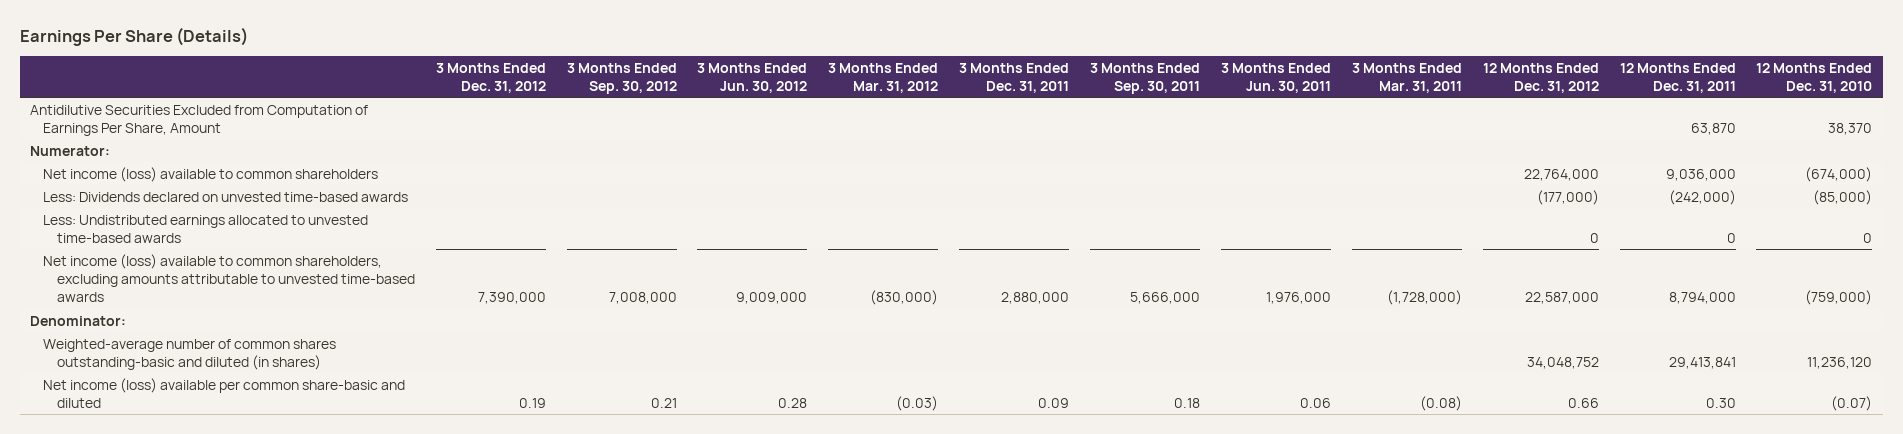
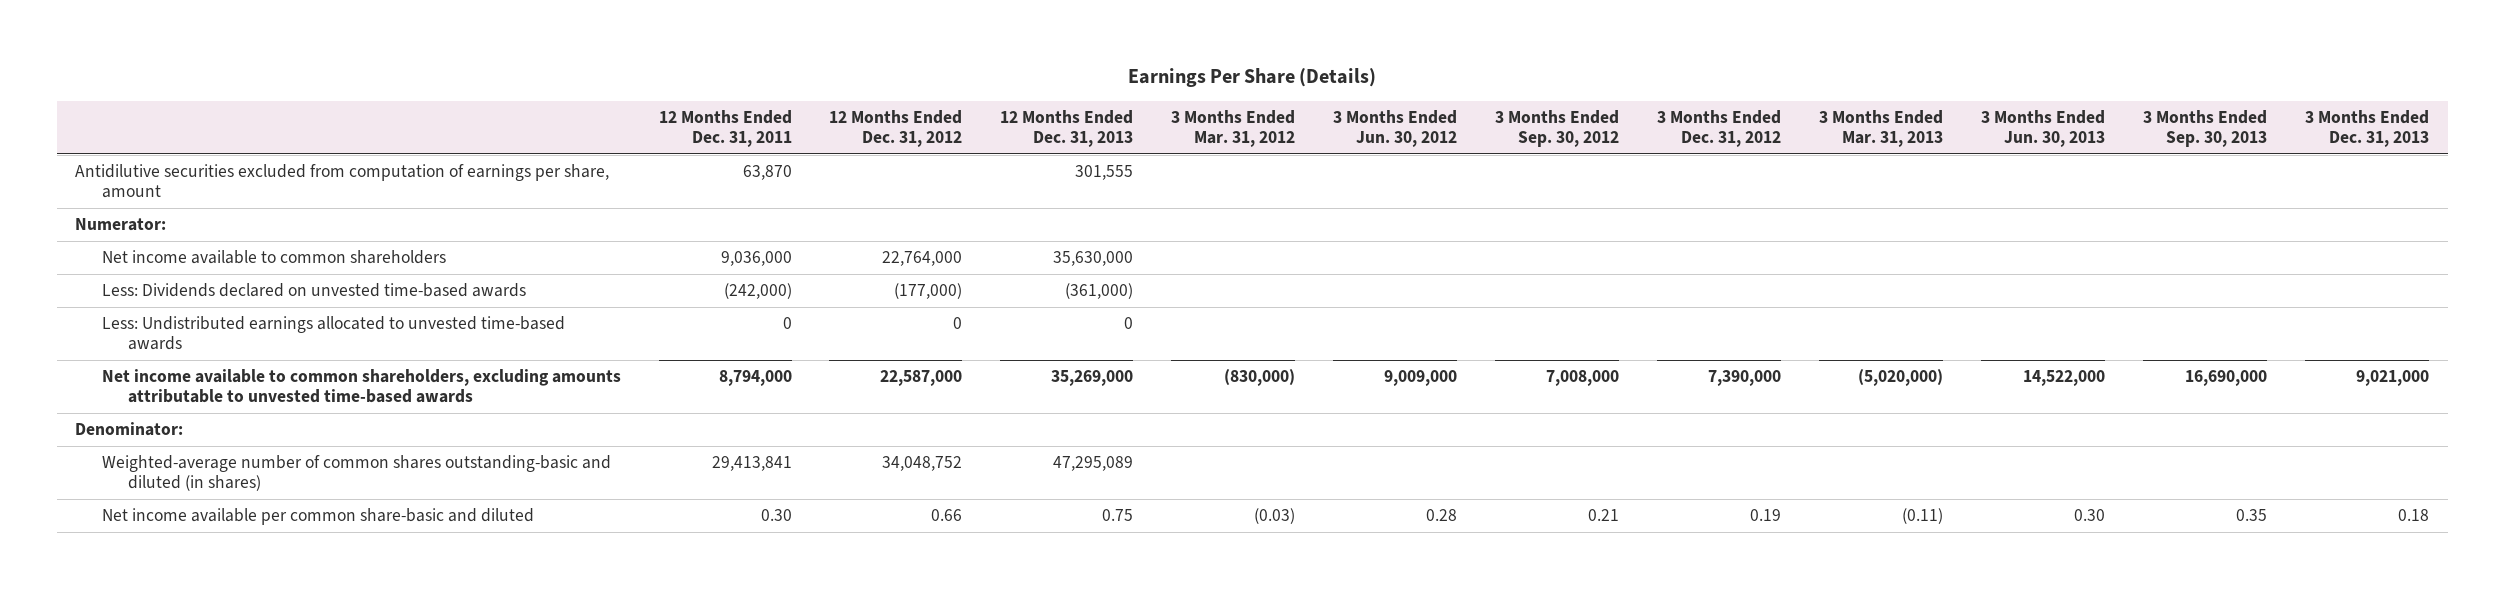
- | 3 Months Ended Dec. 31, 2012 | 3 Months Ended Sep. 30, 2012 | 3 Months Ended Jun. 30, 2012 | 3 Months Ended Mar. 31, 2012 | 3 Months Ended Dec. 31, 2011 | 3 Months Ended Sep. 30, 2011 | 3 Months Ended Jun. 30, 2011 | 3 Months Ended Mar. 31, 2011 | 12 Months Ended Dec. 31, 2012 | 12 Months Ended Dec. 31, 2011 | 12 Months Ended Dec. 31, 2010
+ | 12 Months Ended Dec. 31, 2011 | 12 Months Ended Dec. 31, 2012 | 12 Months Ended Dec. 31, 2013 | 3 Months Ended Mar. 31, 2012 | 3 Months Ended Jun. 30, 2012 | 3 Months Ended Sep. 30, 2012 | 3 Months Ended Dec. 31, 2012 | 3 Months Ended Mar. 31, 2013 | 3 Months Ended Jun. 30, 2013 | 3 Months Ended Sep. 30, 2013 | 3 Months Ended Dec. 31, 2013
- Antidilutive Securities Excluded from Computation of Earnings Per Share, Amount | | | | | | | | | | 63,870 | 38,370
+ Antidilutive securities excluded from computation of earnings per share, amount | 63,870 | | 301,555 | | | | | | | |
- Net income (loss) available to common shareholders | | | | | | | | | 22,764,000 | 9,036,000 | (674,000)
+ Net income available to common shareholders | 9,036,000 | 22,764,000 | 35,630,000 | | | | | | | |
- Net income (loss) available to common shareholders, excluding amounts attributable to unvested time-based awards | 7,390,000 | 7,008,000 | 9,009,000 | (830,000) | 2,880,000 | 5,666,000 | 1,976,000 | (1,728,000) | 22,587,000 | 8,794,000 | (759,000)
+ Net income available to common shareholders, excluding amounts attributable to unvested time-based awards | 8,794,000 | 22,587,000 | 35,269,000 | (830,000) | 9,009,000 | 7,008,000 | 7,390,000 | (5,020,000) | 14,522,000 | 16,690,000 | 9,021,000
- Net income (loss) available per common share-basic and diluted | 0.19 | 0.21 | 0.28 | (0.03) | 0.09 | 0.18 | 0.06 | (0.08) | 0.66 | 0.30 | (0.07)
+ Net income available per common share-basic and diluted | 0.30 | 0.66 | 0.75 | (0.03) | 0.28 | 0.21 | 0.19 | (0.11) | 0.30 | 0.35 | 0.18

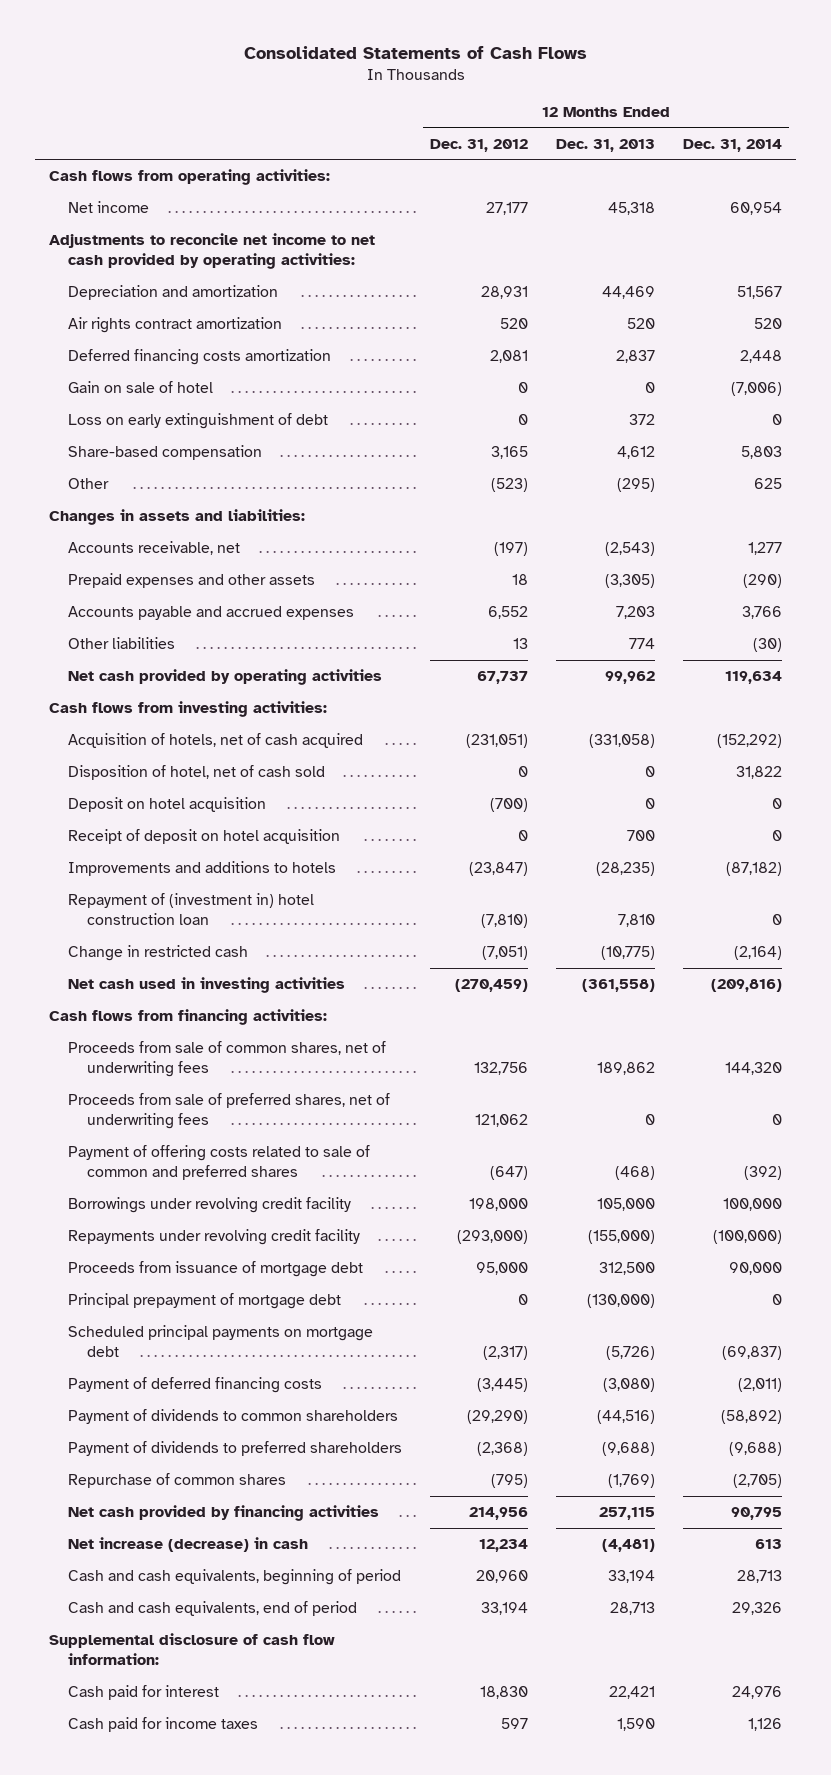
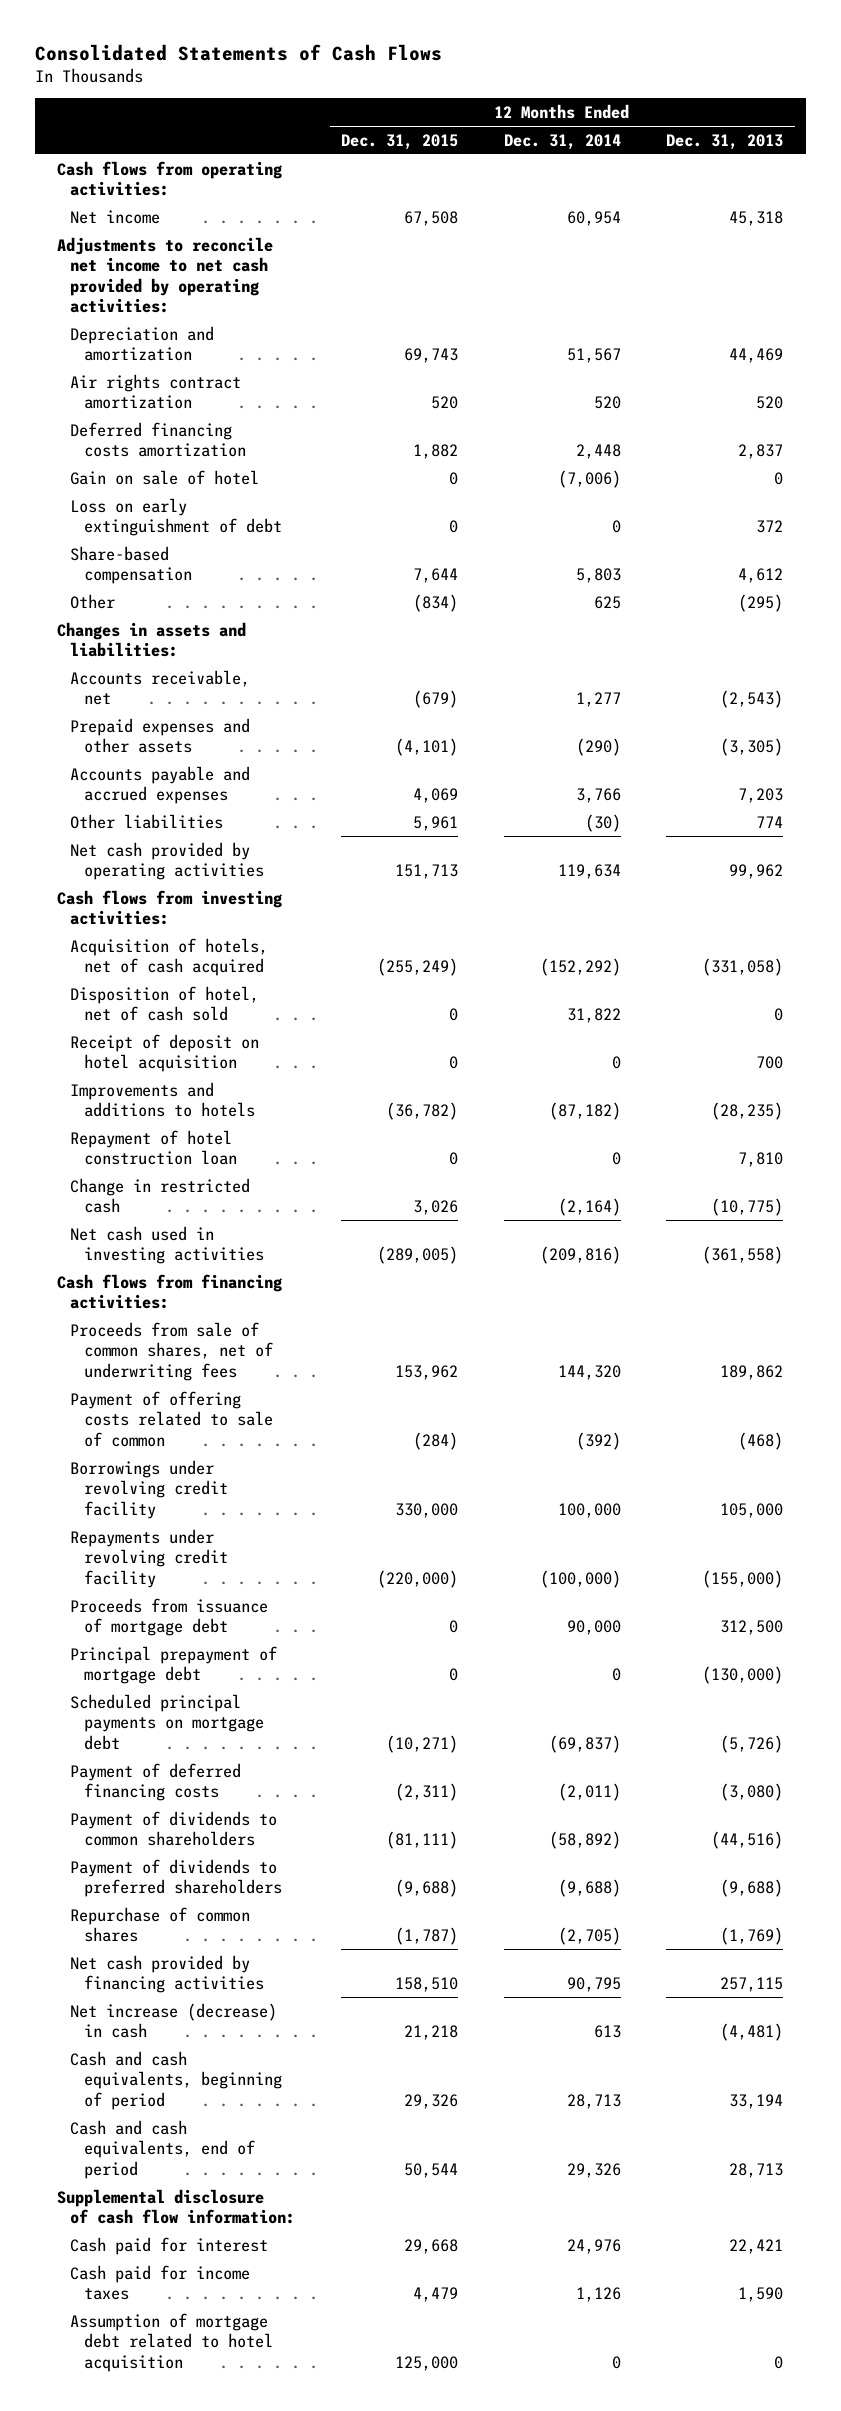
- | 12 Months Ended Dec. 31, 2012 | 12 Months Ended Dec. 31, 2013 | 12 Months Ended Dec. 31, 2014
+ | 12 Months Ended Dec. 31, 2015 | 12 Months Ended Dec. 31, 2014 | 12 Months Ended Dec. 31, 2013
- Deposit on hotel acquisition | (700) | 0 | 0
- Repayment of (investment in) hotel construction loan | (7,810) | 7,810 | 0
+ Repayment of hotel construction loan | 0 | 0 | 7,810
- Proceeds from sale of preferred shares, net of underwriting fees | 121,062 | 0 | 0
- Payment of offering costs related to sale of common and preferred shares | (647) | (468) | (392)
+ Payment of offering costs related to sale of common | (284) | (392) | (468)
+ Assumption of mortgage debt related to hotel acquisition | 125,000 | 0 | 0

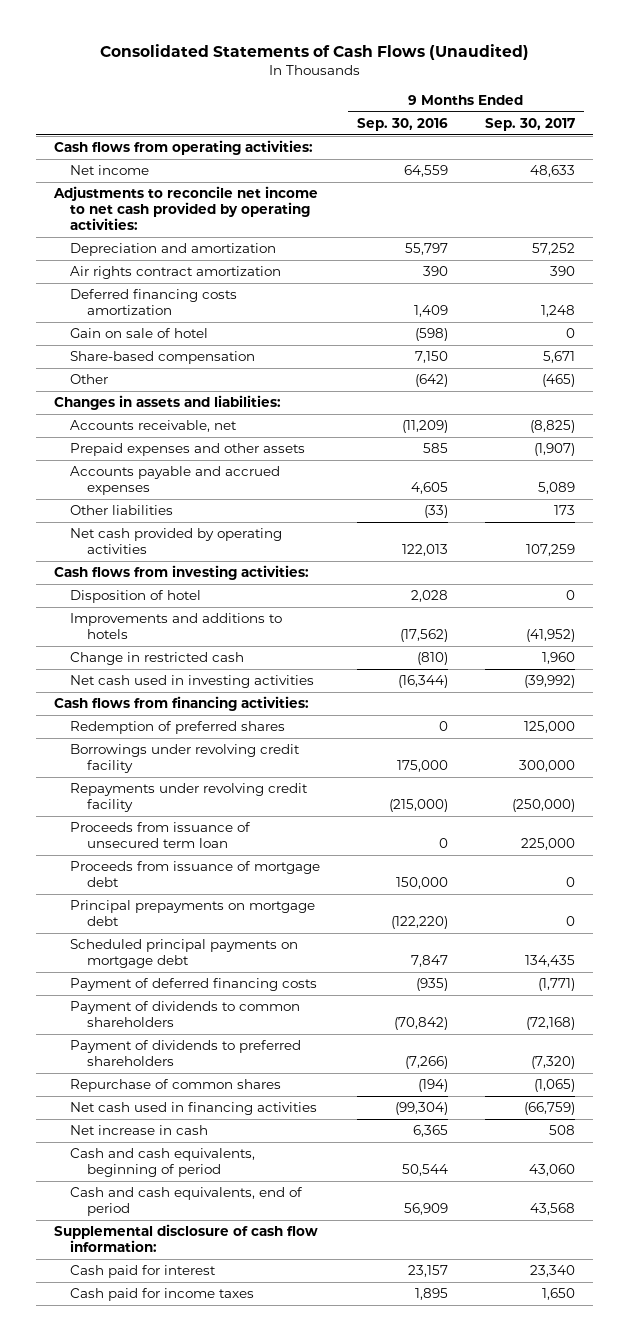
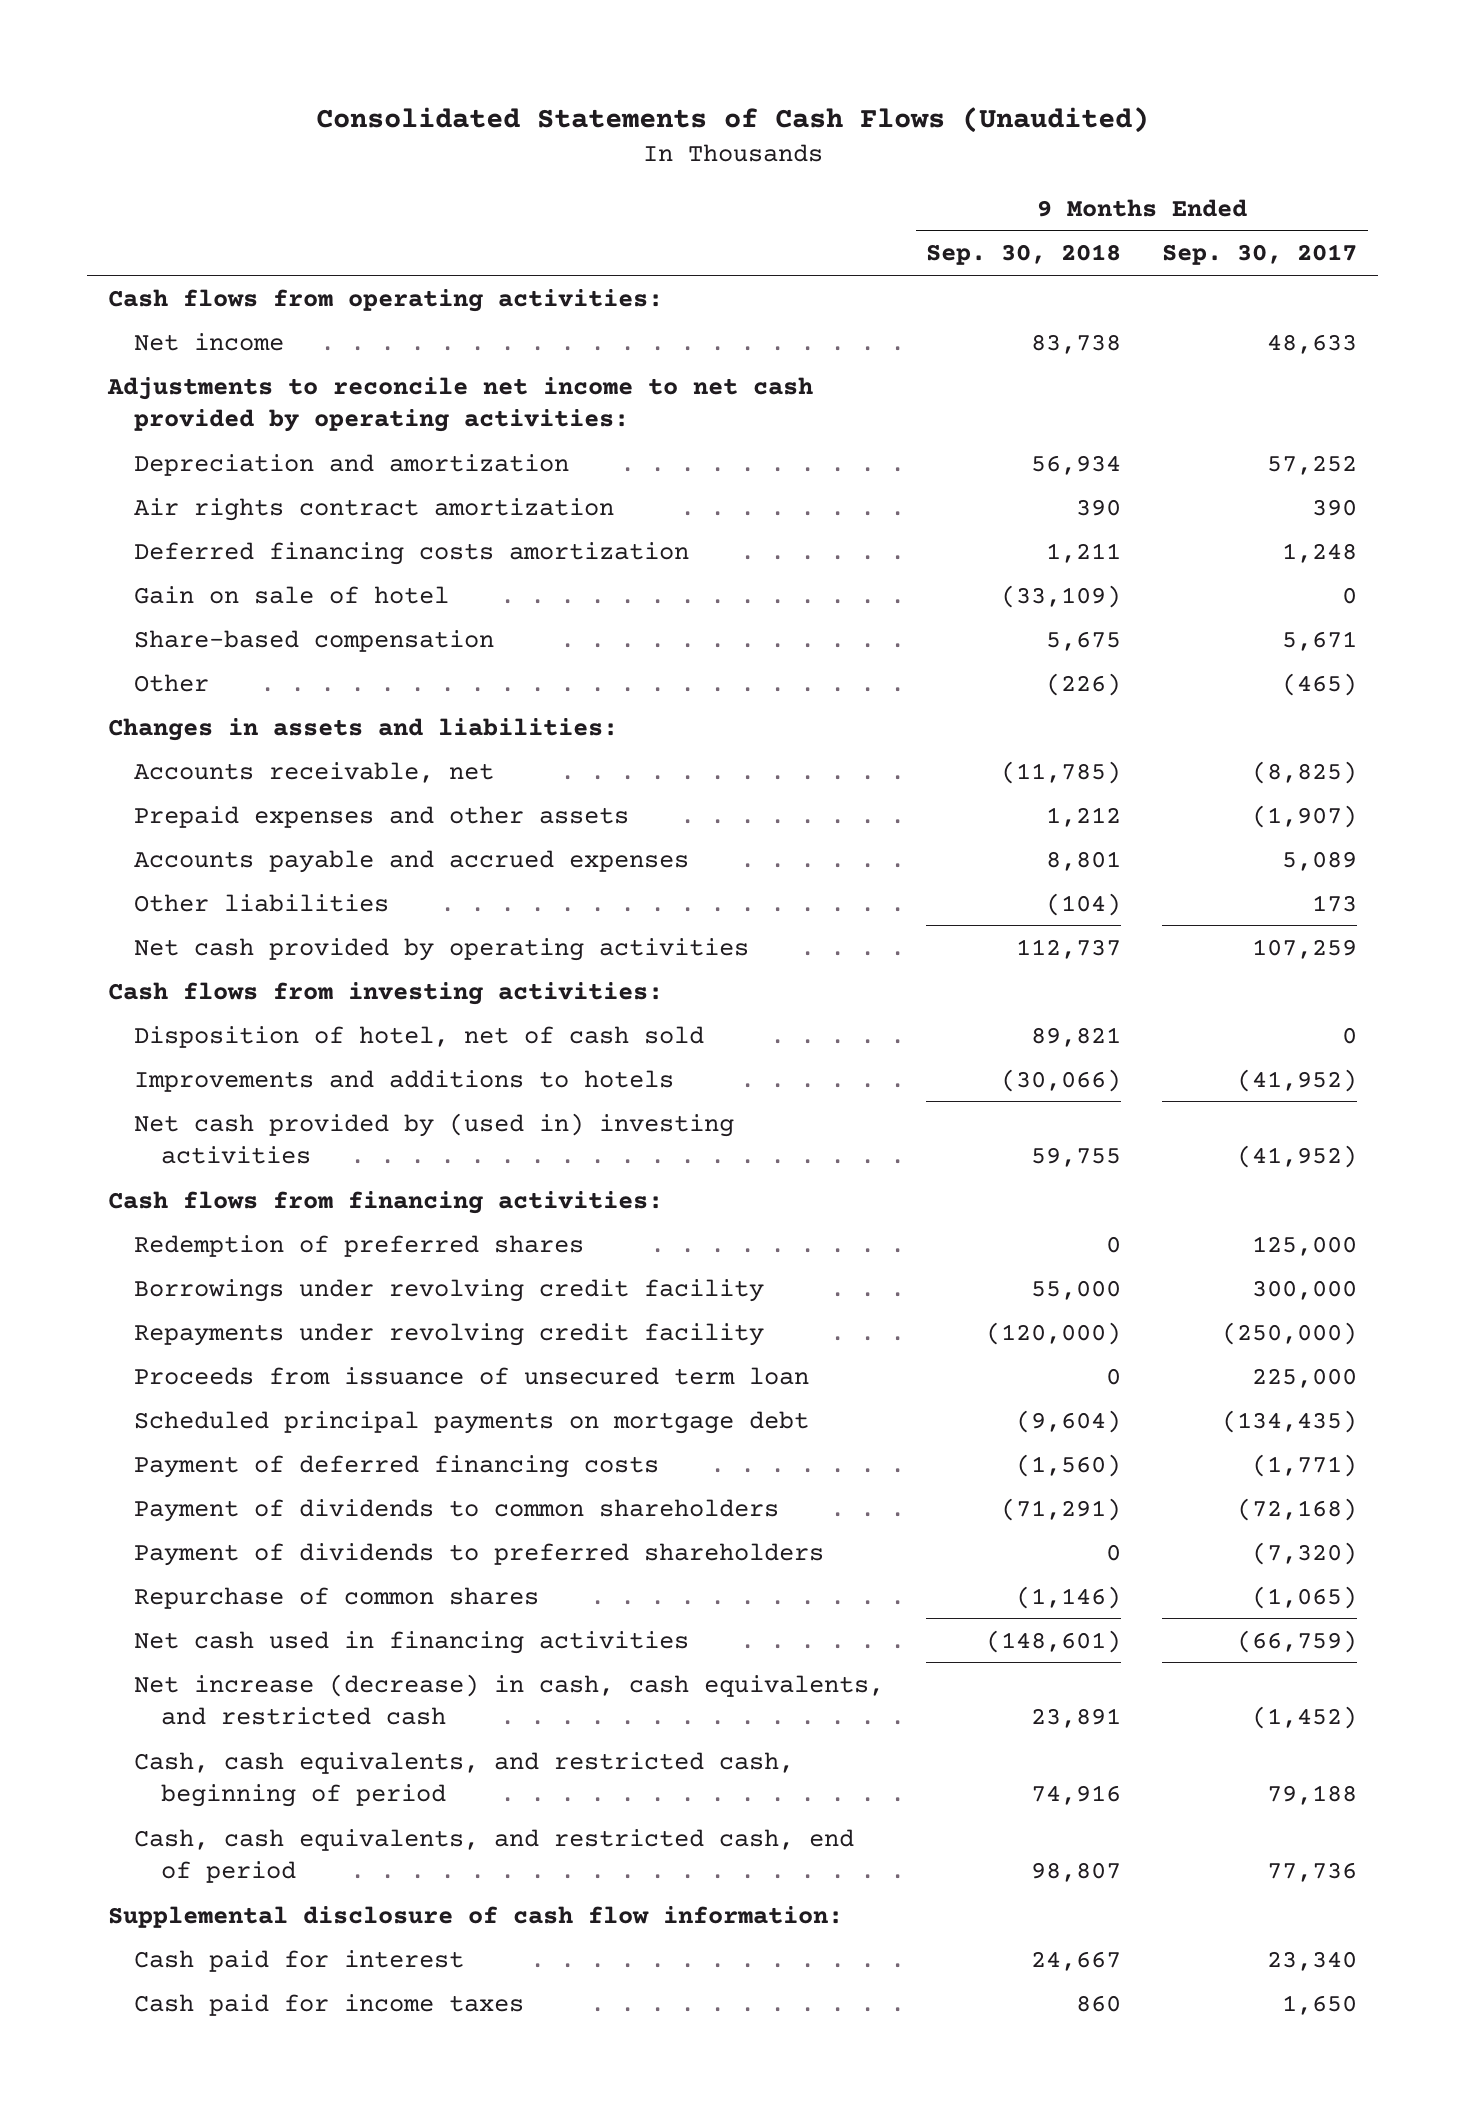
- | 9 Months Ended Sep. 30, 2016 | 9 Months Ended Sep. 30, 2017
+ | 9 Months Ended Sep. 30, 2018 | 9 Months Ended Sep. 30, 2017
- Disposition of hotel | 2,028 | 0
+ Disposition of hotel, net of cash sold | 89,821 | 0
- Change in restricted cash | (810) | 1,960
- Net cash used in investing activities | (16,344) | (39,992)
+ Net cash provided by (used in) investing activities | 59,755 | (41,952)
- Proceeds from issuance of mortgage debt | 150,000 | 0
- Principal prepayments on mortgage debt | (122,220) | 0
- Scheduled principal payments on mortgage debt | 7,847 | 134,435
+ Scheduled principal payments on mortgage debt | (9,604) | (134,435)
- Net increase in cash | 6,365 | 508
- Cash and cash equivalents, beginning of period | 50,544 | 43,060
- Cash and cash equivalents, end of period | 56,909 | 43,568
+ Net increase (decrease) in cash, cash equivalents, and restricted cash | 23,891 | (1,452)
+ Cash, cash equivalents, and restricted cash, beginning of period | 74,916 | 79,188
+ Cash, cash equivalents, and restricted cash, end of period | 98,807 | 77,736

